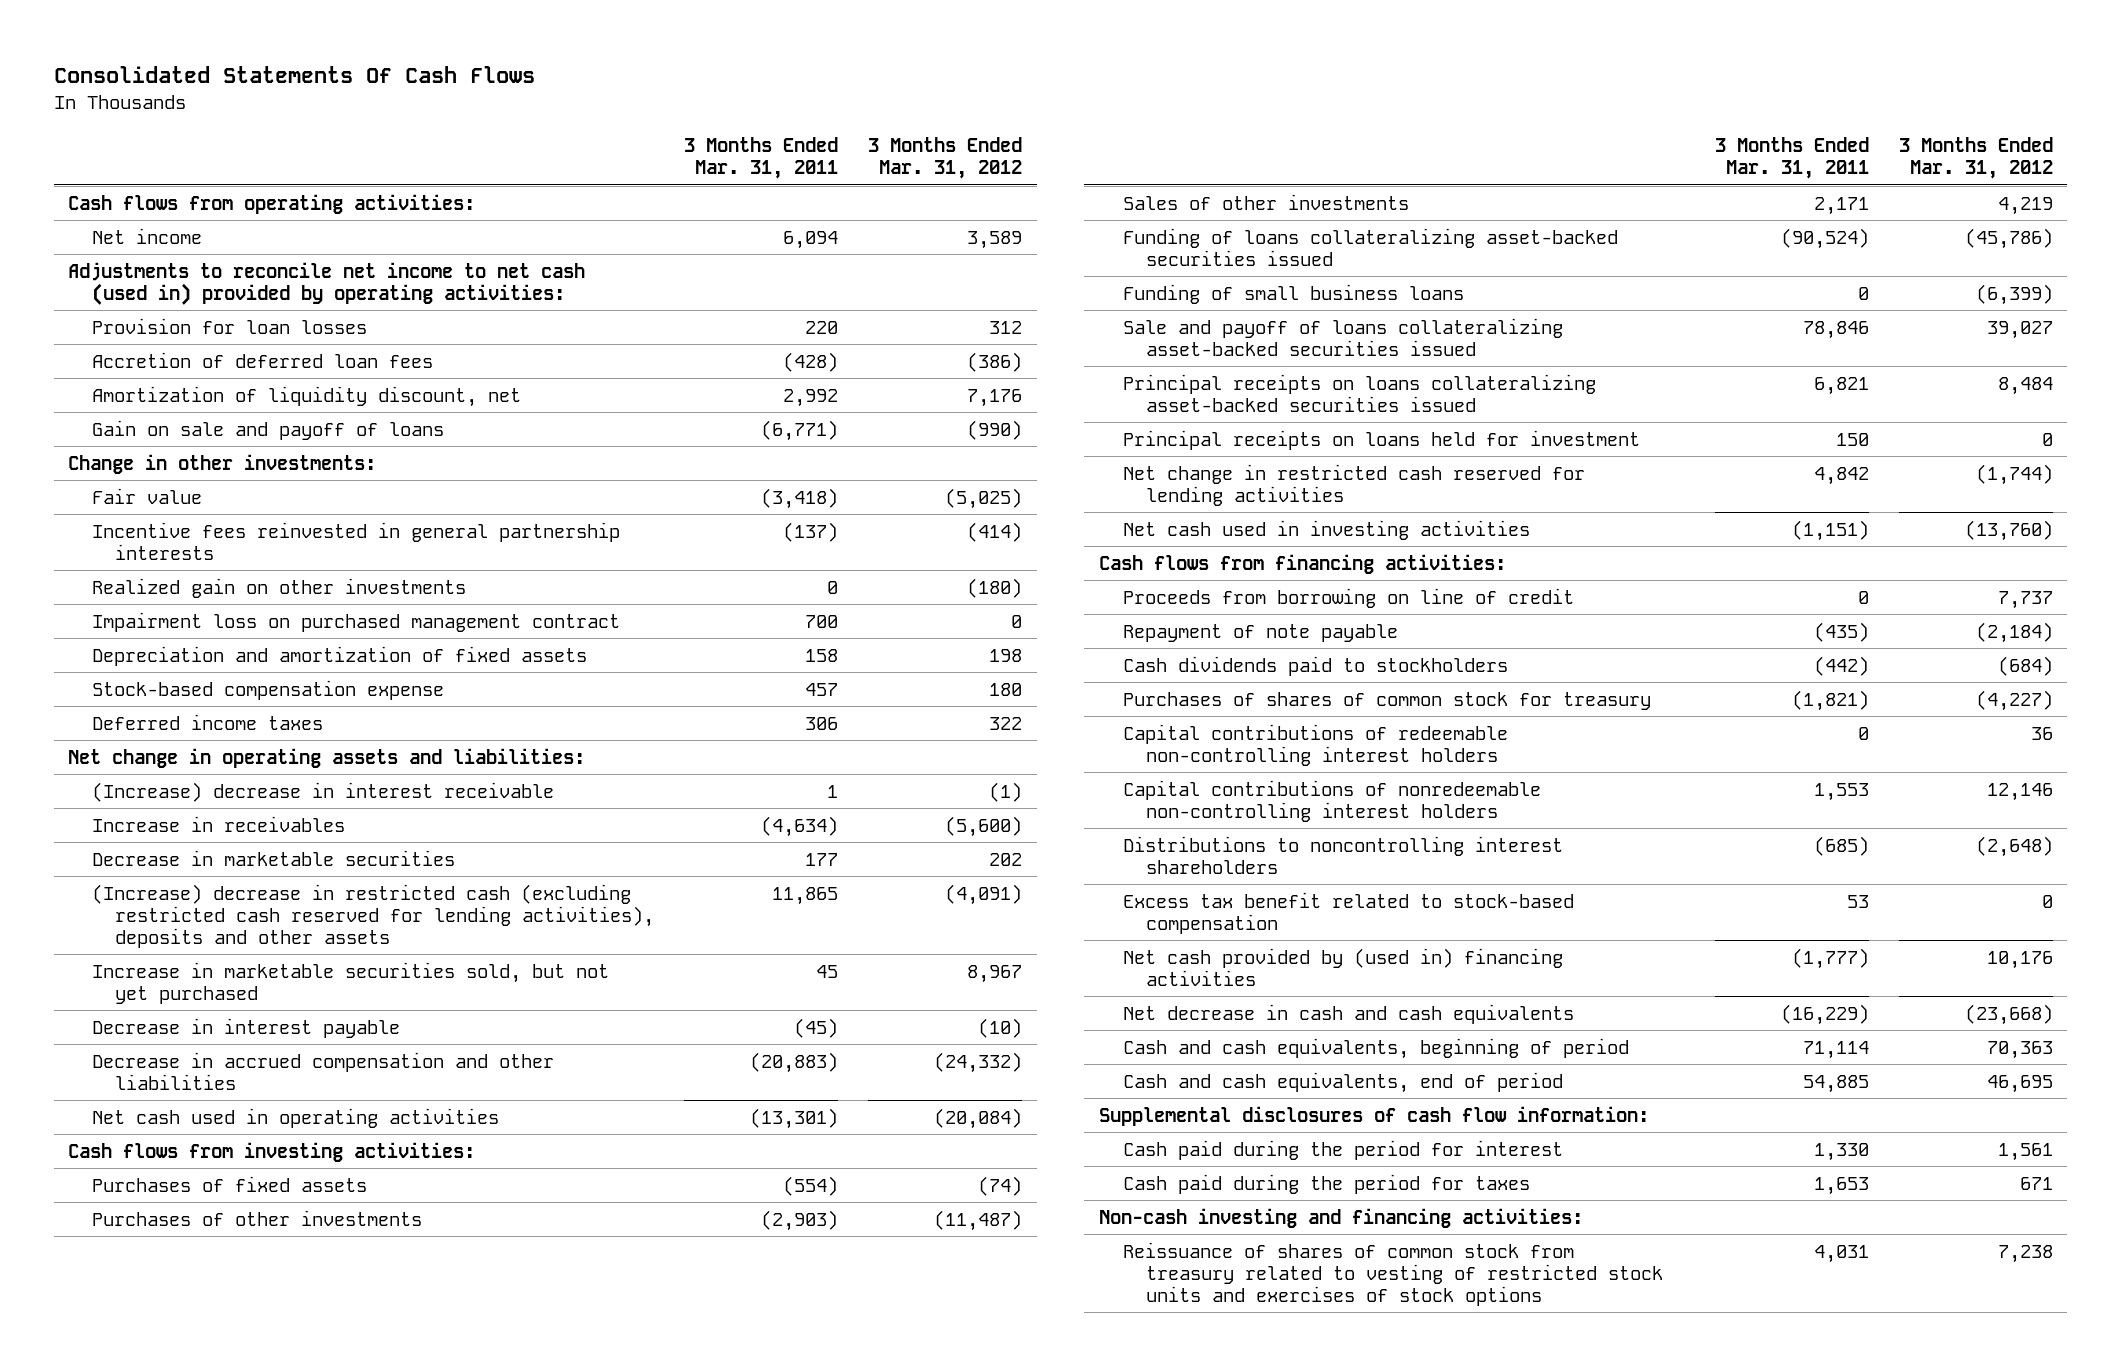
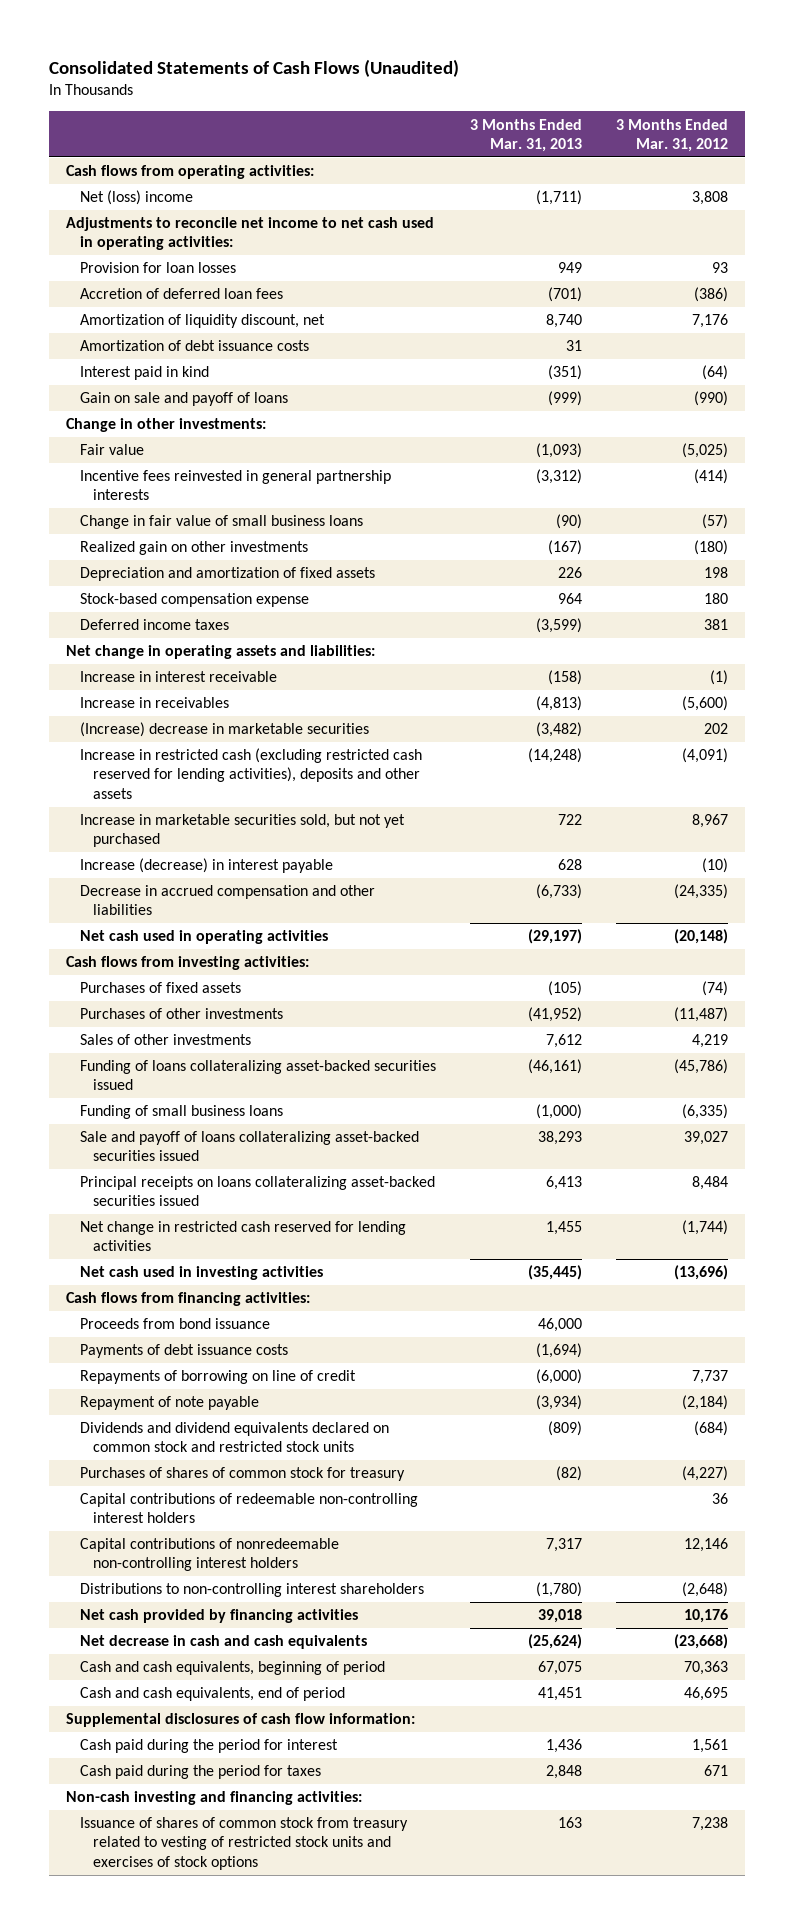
- Consolidated Statements Of Cash Flows
+ Consolidated Statements of Cash Flows (Unaudited)
- | 3 Months Ended Mar. 31, 2011 | 3 Months Ended Mar. 31, 2012
+ | 3 Months Ended Mar. 31, 2013 | 3 Months Ended Mar. 31, 2012
- Net income | 6,094 | 3,589
- Adjustments to reconcile net income to net cash (used in) provided by operating activities:
- Provision for loan losses | 220 | 312
+ Net (loss) income | (1,711) | 3,808
+ Adjustments to reconcile net income to net cash used in operating activities:
+ Provision for loan losses | 949 | 93
+ Amortization of debt issuance costs | 31 |
+ Interest paid in kind | (351) | (64)
+ Change in fair value of small business loans | (90) | (57)
- Impairment loss on purchased management contract | 700 | 0
- Deferred income taxes | 306 | 322
+ Deferred income taxes | (3,599) | 381
- (Increase) decrease in interest receivable | 1 | (1)
+ Increase in interest receivable | (158) | (1)
- Decrease in marketable securities | 177 | 202
- (Increase) decrease in restricted cash (excluding restricted cash reserved for lending activities), deposits and other assets | 11,865 | (4,091)
+ (Increase) decrease in marketable securities | (3,482) | 202
+ Increase in restricted cash (excluding restricted cash reserved for lending activities), deposits and other assets | (14,248) | (4,091)
- Decrease in interest payable | (45) | (10)
- Decrease in accrued compensation and other liabilities | (20,883) | (24,332)
- Net cash used in operating activities | (13,301) | (20,084)
+ Increase (decrease) in interest payable | 628 | (10)
+ Decrease in accrued compensation and other liabilities | (6,733) | (24,335)
+ Net cash used in operating activities | (29,197) | (20,148)
- Funding of small business loans | 0 | (6,399)
+ Funding of small business loans | (1,000) | (6,335)
- Principal receipts on loans held for investment | 150 | 0
- Net cash used in investing activities | (1,151) | (13,760)
+ Net cash used in investing activities | (35,445) | (13,696)
- Proceeds from borrowing on line of credit | 0 | 7,737
+ Proceeds from bond issuance | 46,000 |
+ Payments of debt issuance costs | (1,694) |
+ Repayments of borrowing on line of credit | (6,000) | 7,737
- Cash dividends paid to stockholders | (442) | (684)
+ Dividends and dividend equivalents declared on common stock and restricted stock units | (809) | (684)
- Distributions to noncontrolling interest shareholders | (685) | (2,648)
- Excess tax benefit related to stock-based compensation | 53 | 0
- Net cash provided by (used in) financing activities | (1,777) | 10,176
+ Distributions to non-controlling interest shareholders | (1,780) | (2,648)
+ Net cash provided by financing activities | 39,018 | 10,176
- Reissuance of shares of common stock from treasury related to vesting of restricted stock units and exercises of stock options | 4,031 | 7,238
+ Issuance of shares of common stock from treasury related to vesting of restricted stock units and exercises of stock options | 163 | 7,238

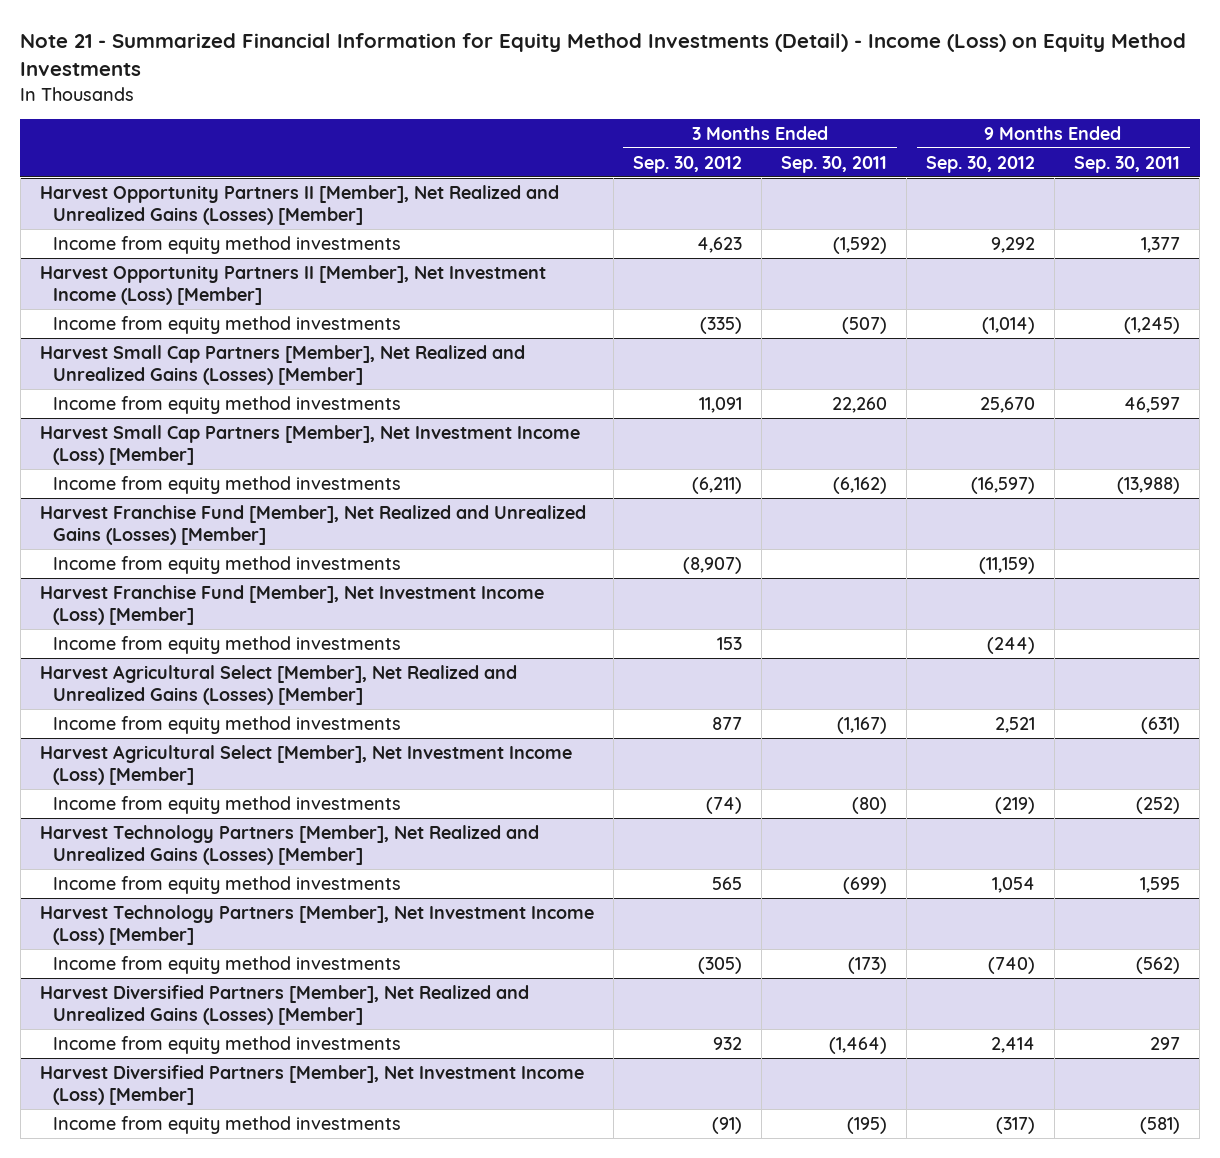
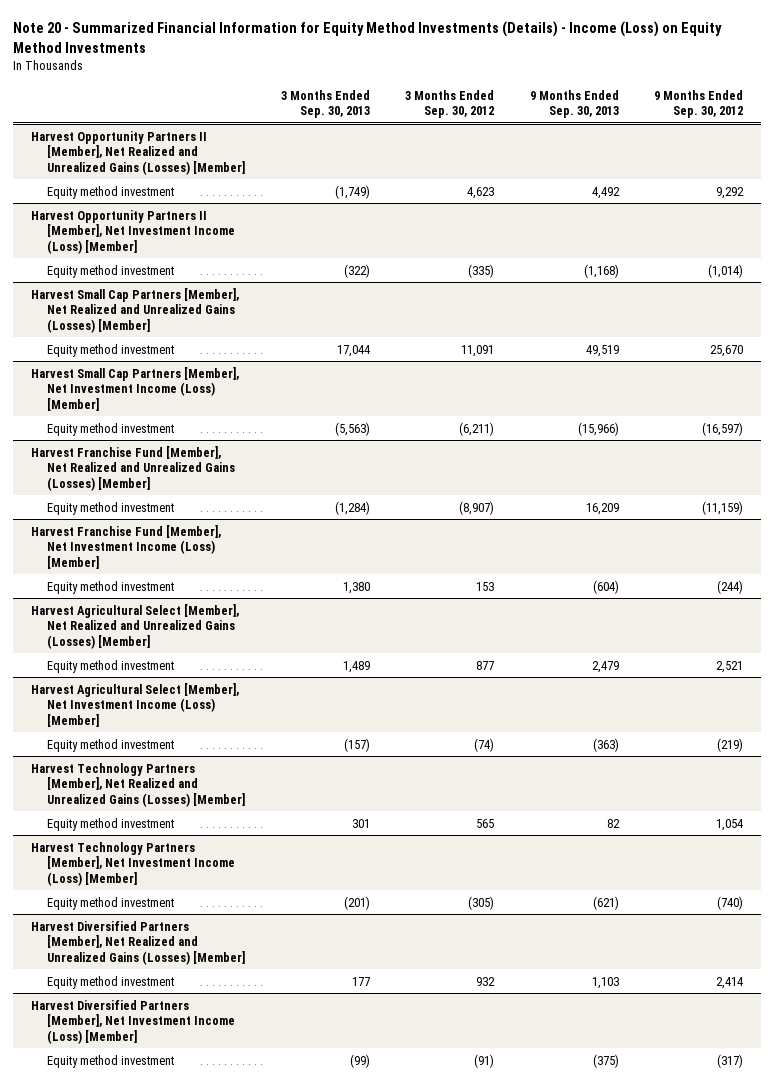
- Note 21 - Summarized Financial Information for Equity Method Investments (Detail) - Income (Loss) on Equity Method Investments
+ Note 20 - Summarized Financial Information for Equity Method Investments (Details) - Income (Loss) on Equity Method Investments
- | 3 Months Ended Sep. 30, 2012 | 3 Months Ended Sep. 30, 2011 | 9 Months Ended Sep. 30, 2012 | 9 Months Ended Sep. 30, 2011
+ | 3 Months Ended Sep. 30, 2013 | 3 Months Ended Sep. 30, 2012 | 9 Months Ended Sep. 30, 2013 | 9 Months Ended Sep. 30, 2012
@ Harvest Opportunity Partners II [Member], Net Realized and Unrealized Gains (Losses) [Member]
- Income from equity method investments | 4,623 | (1,592) | 9,292 | 1,377
+ Equity method investment | (1,749) | 4,623 | 4,492 | 9,292
@ Harvest Opportunity Partners II [Member], Net Investment Income (Loss) [Member]
- Income from equity method investments | (335) | (507) | (1,014) | (1,245)
+ Equity method investment | (322) | (335) | (1,168) | (1,014)
@ Harvest Small Cap Partners [Member], Net Realized and Unrealized Gains (Losses) [Member]
- Income from equity method investments | 11,091 | 22,260 | 25,670 | 46,597
+ Equity method investment | 17,044 | 11,091 | 49,519 | 25,670
@ Harvest Small Cap Partners [Member], Net Investment Income (Loss) [Member]
- Income from equity method investments | (6,211) | (6,162) | (16,597) | (13,988)
+ Equity method investment | (5,563) | (6,211) | (15,966) | (16,597)
@ Harvest Franchise Fund [Member], Net Realized and Unrealized Gains (Losses) [Member]
- Income from equity method investments | (8,907) | | (11,159) |
+ Equity method investment | (1,284) | (8,907) | 16,209 | (11,159)
@ Harvest Franchise Fund [Member], Net Investment Income (Loss) [Member]
- Income from equity method investments | 153 | | (244) |
+ Equity method investment | 1,380 | 153 | (604) | (244)
@ Harvest Agricultural Select [Member], Net Realized and Unrealized Gains (Losses) [Member]
- Income from equity method investments | 877 | (1,167) | 2,521 | (631)
+ Equity method investment | 1,489 | 877 | 2,479 | 2,521
@ Harvest Agricultural Select [Member], Net Investment Income (Loss) [Member]
- Income from equity method investments | (74) | (80) | (219) | (252)
+ Equity method investment | (157) | (74) | (363) | (219)
@ Harvest Technology Partners [Member], Net Realized and Unrealized Gains (Losses) [Member]
- Income from equity method investments | 565 | (699) | 1,054 | 1,595
+ Equity method investment | 301 | 565 | 82 | 1,054
@ Harvest Technology Partners [Member], Net Investment Income (Loss) [Member]
- Income from equity method investments | (305) | (173) | (740) | (562)
+ Equity method investment | (201) | (305) | (621) | (740)
@ Harvest Diversified Partners [Member], Net Realized and Unrealized Gains (Losses) [Member]
- Income from equity method investments | 932 | (1,464) | 2,414 | 297
+ Equity method investment | 177 | 932 | 1,103 | 2,414
@ Harvest Diversified Partners [Member], Net Investment Income (Loss) [Member]
- Income from equity method investments | (91) | (195) | (317) | (581)
+ Equity method investment | (99) | (91) | (375) | (317)

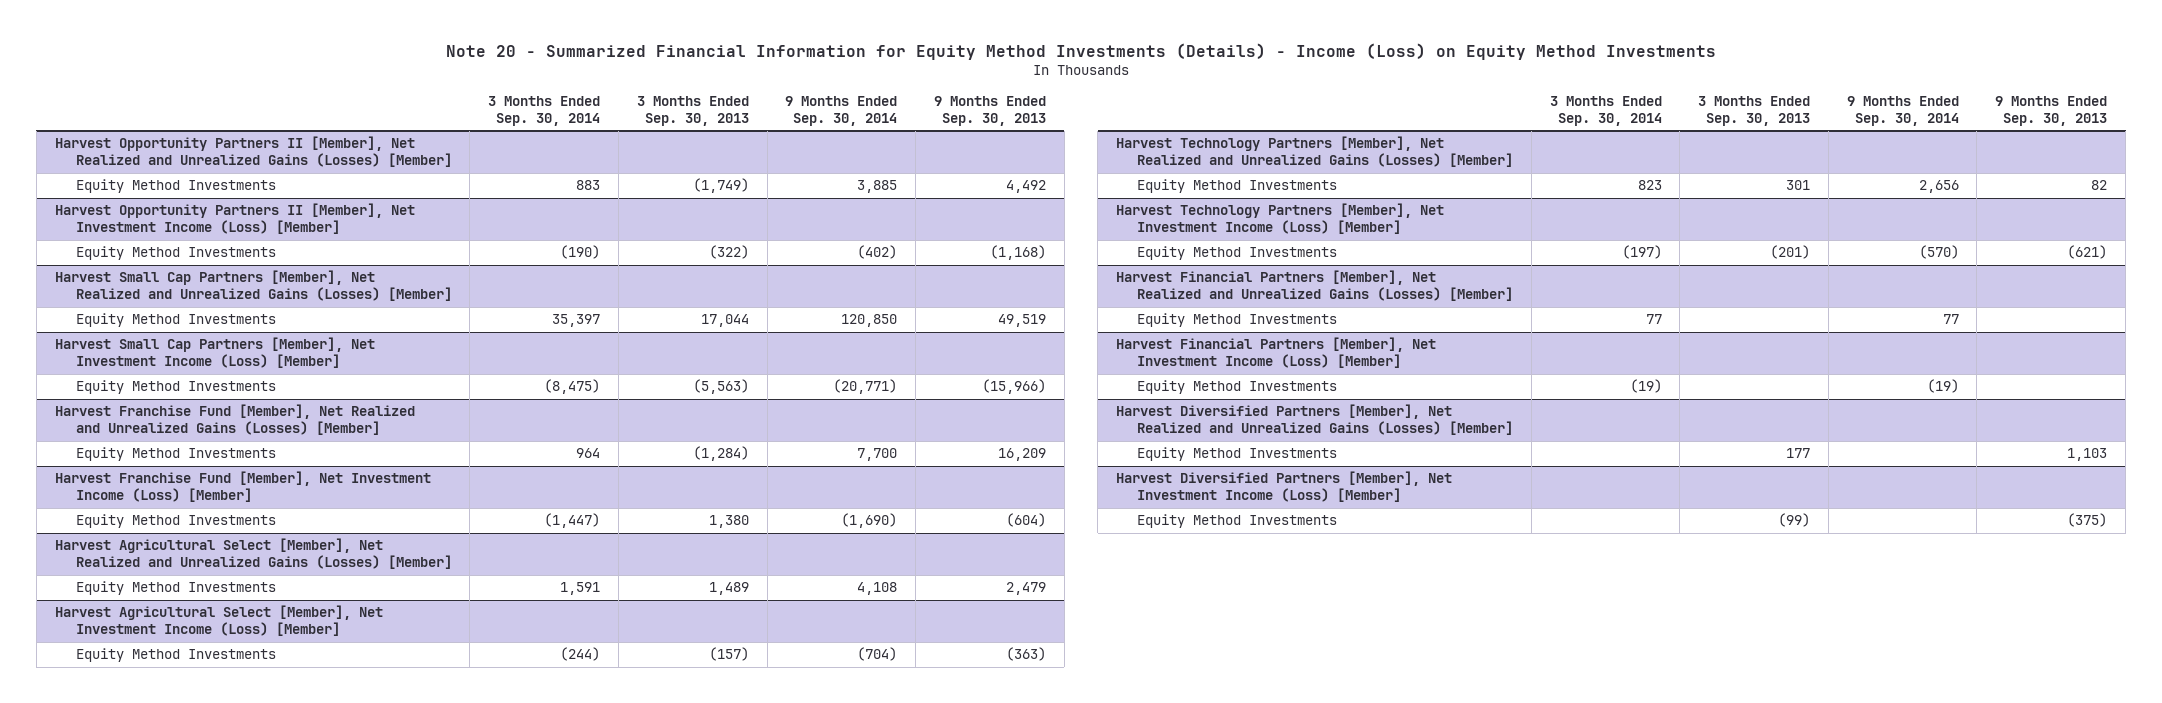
- | 3 Months Ended Sep. 30, 2013 | 3 Months Ended Sep. 30, 2012 | 9 Months Ended Sep. 30, 2013 | 9 Months Ended Sep. 30, 2012
+ | 3 Months Ended Sep. 30, 2014 | 3 Months Ended Sep. 30, 2013 | 9 Months Ended Sep. 30, 2014 | 9 Months Ended Sep. 30, 2013
@ Harvest Opportunity Partners II [Member], Net Realized and Unrealized Gains (Losses) [Member]
- Equity method investment | (1,749) | 4,623 | 4,492 | 9,292
+ Equity Method Investments | 883 | (1,749) | 3,885 | 4,492
@ Harvest Opportunity Partners II [Member], Net Investment Income (Loss) [Member]
- Equity method investment | (322) | (335) | (1,168) | (1,014)
+ Equity Method Investments | (190) | (322) | (402) | (1,168)
@ Harvest Small Cap Partners [Member], Net Realized and Unrealized Gains (Losses) [Member]
- Equity method investment | 17,044 | 11,091 | 49,519 | 25,670
+ Equity Method Investments | 35,397 | 17,044 | 120,850 | 49,519
@ Harvest Small Cap Partners [Member], Net Investment Income (Loss) [Member]
- Equity method investment | (5,563) | (6,211) | (15,966) | (16,597)
+ Equity Method Investments | (8,475) | (5,563) | (20,771) | (15,966)
@ Harvest Franchise Fund [Member], Net Realized and Unrealized Gains (Losses) [Member]
- Equity method investment | (1,284) | (8,907) | 16,209 | (11,159)
+ Equity Method Investments | 964 | (1,284) | 7,700 | 16,209
@ Harvest Franchise Fund [Member], Net Investment Income (Loss) [Member]
- Equity method investment | 1,380 | 153 | (604) | (244)
+ Equity Method Investments | (1,447) | 1,380 | (1,690) | (604)
@ Harvest Agricultural Select [Member], Net Realized and Unrealized Gains (Losses) [Member]
- Equity method investment | 1,489 | 877 | 2,479 | 2,521
+ Equity Method Investments | 1,591 | 1,489 | 4,108 | 2,479
@ Harvest Agricultural Select [Member], Net Investment Income (Loss) [Member]
- Equity method investment | (157) | (74) | (363) | (219)
+ Equity Method Investments | (244) | (157) | (704) | (363)
@ Harvest Technology Partners [Member], Net Realized and Unrealized Gains (Losses) [Member]
- Equity method investment | 301 | 565 | 82 | 1,054
+ Equity Method Investments | 823 | 301 | 2,656 | 82
@ Harvest Technology Partners [Member], Net Investment Income (Loss) [Member]
- Equity method investment | (201) | (305) | (621) | (740)
+ Equity Method Investments | (197) | (201) | (570) | (621)
+ Harvest Financial Partners [Member], Net Realized and Unrealized Gains (Losses) [Member]
+ Equity Method Investments | 77 | | 77 |
+ Harvest Financial Partners [Member], Net Investment Income (Loss) [Member]
+ Equity Method Investments | (19) | | (19) |
@ Harvest Diversified Partners [Member], Net Realized and Unrealized Gains (Losses) [Member]
- Equity method investment | 177 | 932 | 1,103 | 2,414
+ Equity Method Investments | | 177 | | 1,103
@ Harvest Diversified Partners [Member], Net Investment Income (Loss) [Member]
- Equity method investment | (99) | (91) | (375) | (317)
+ Equity Method Investments | | (99) | | (375)

